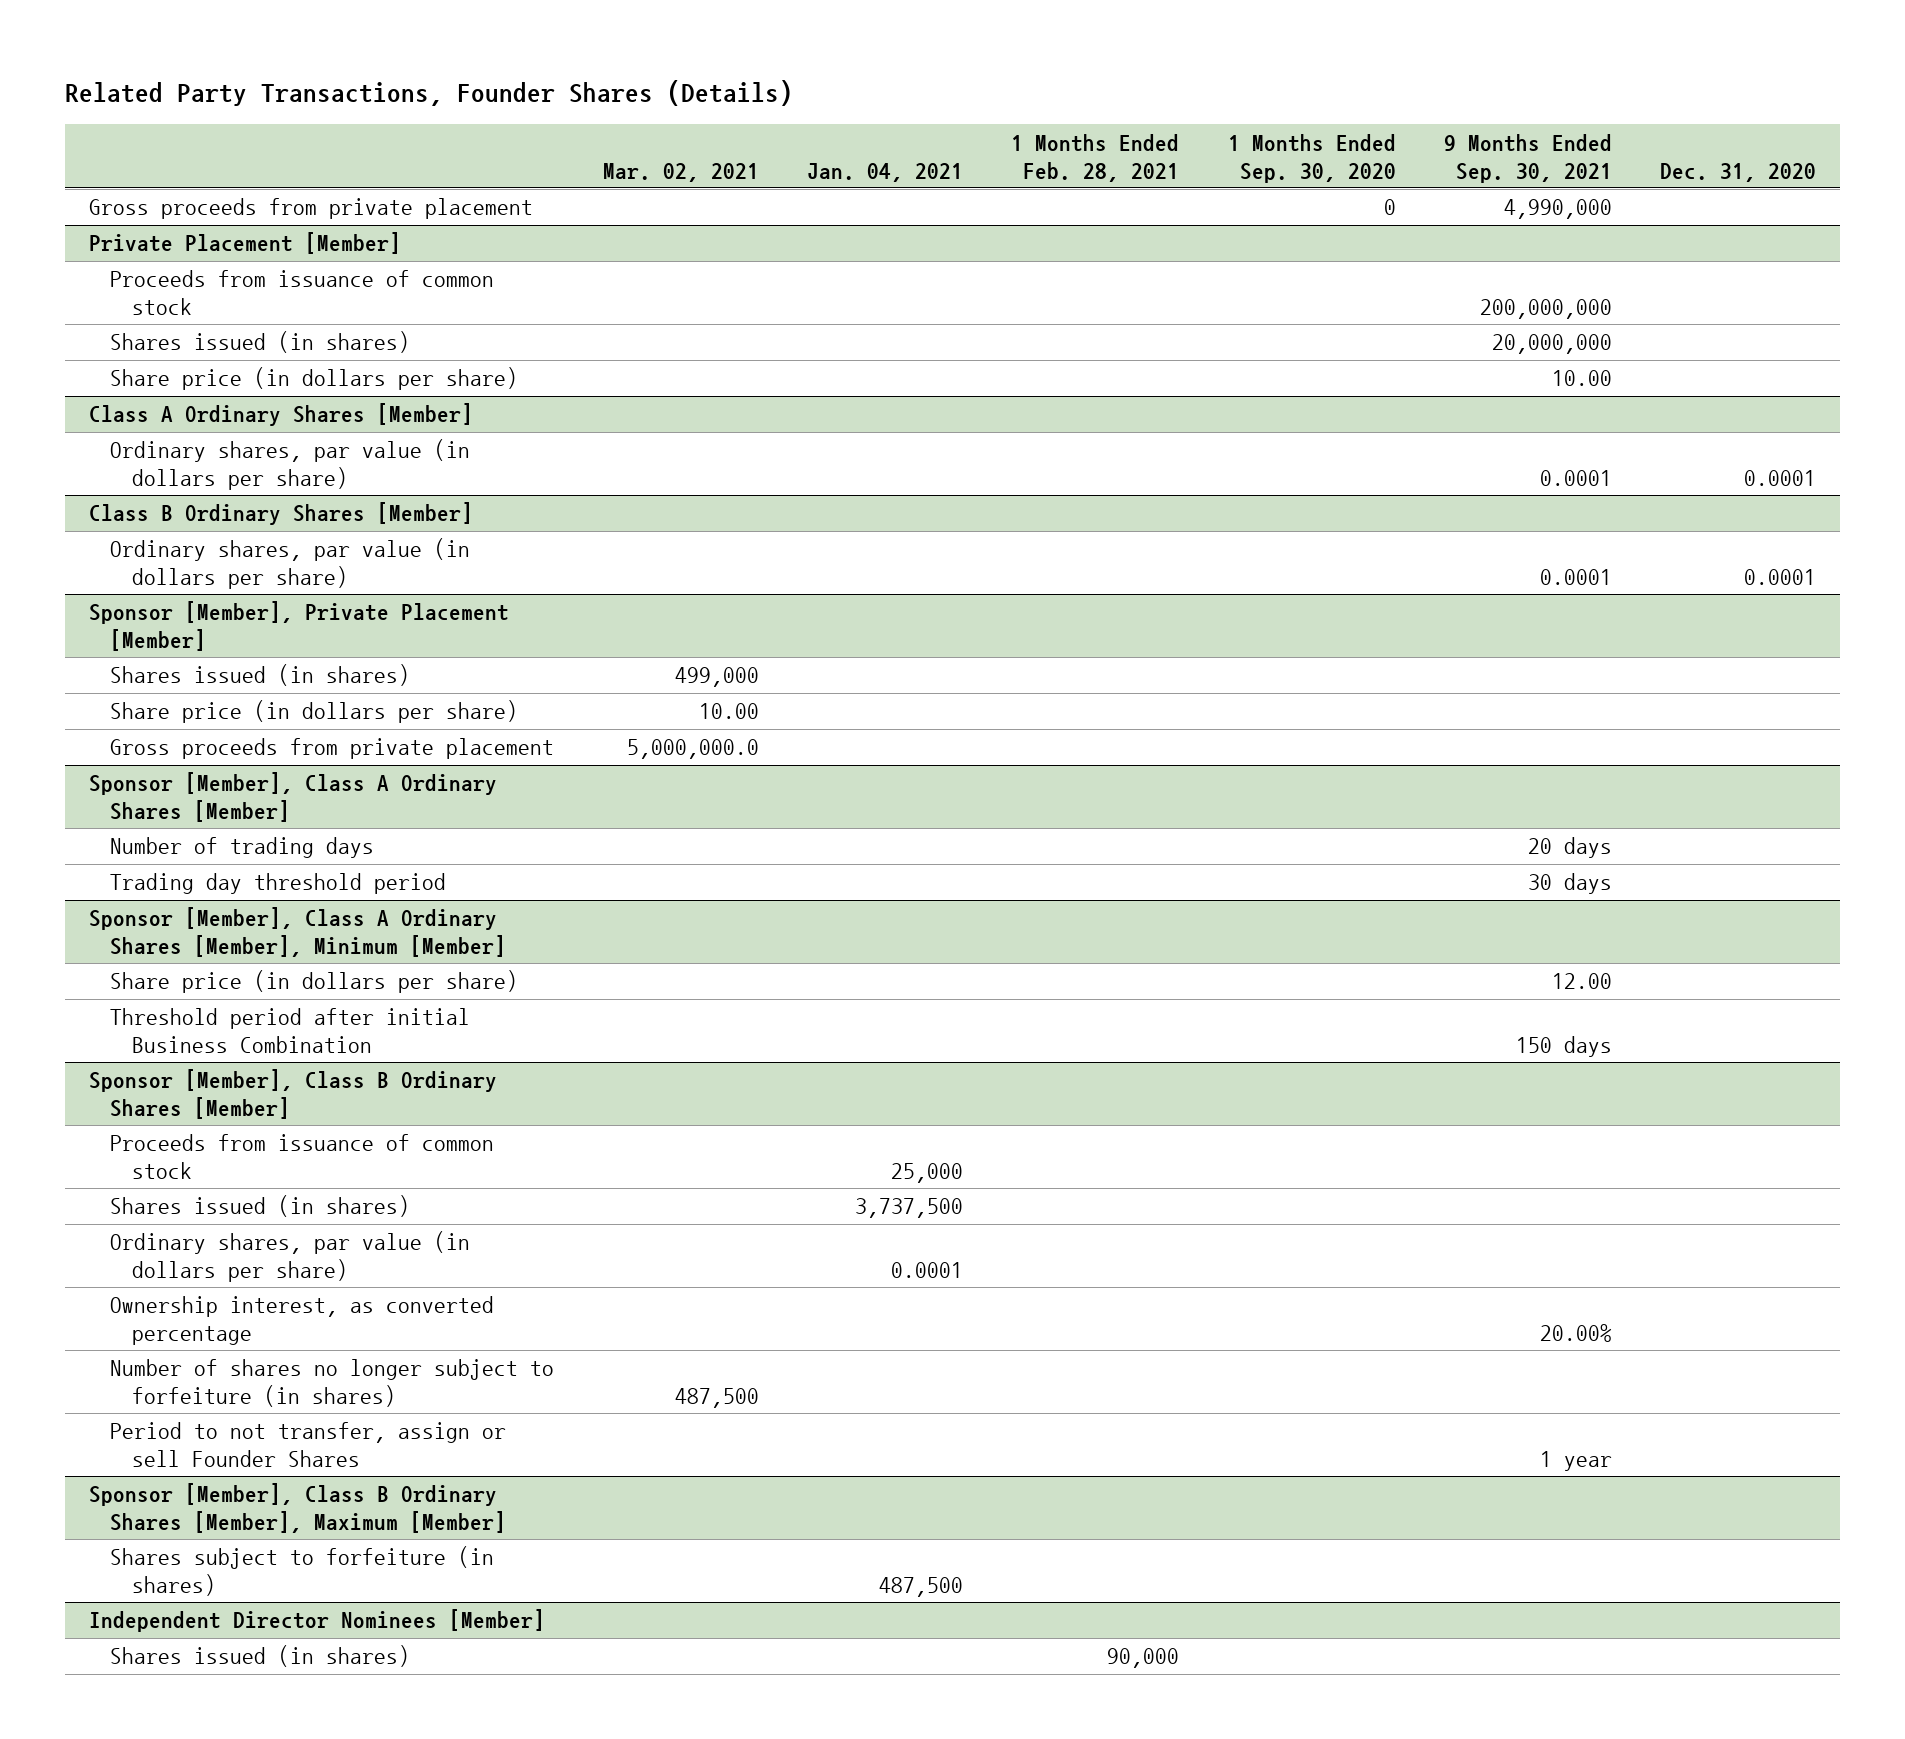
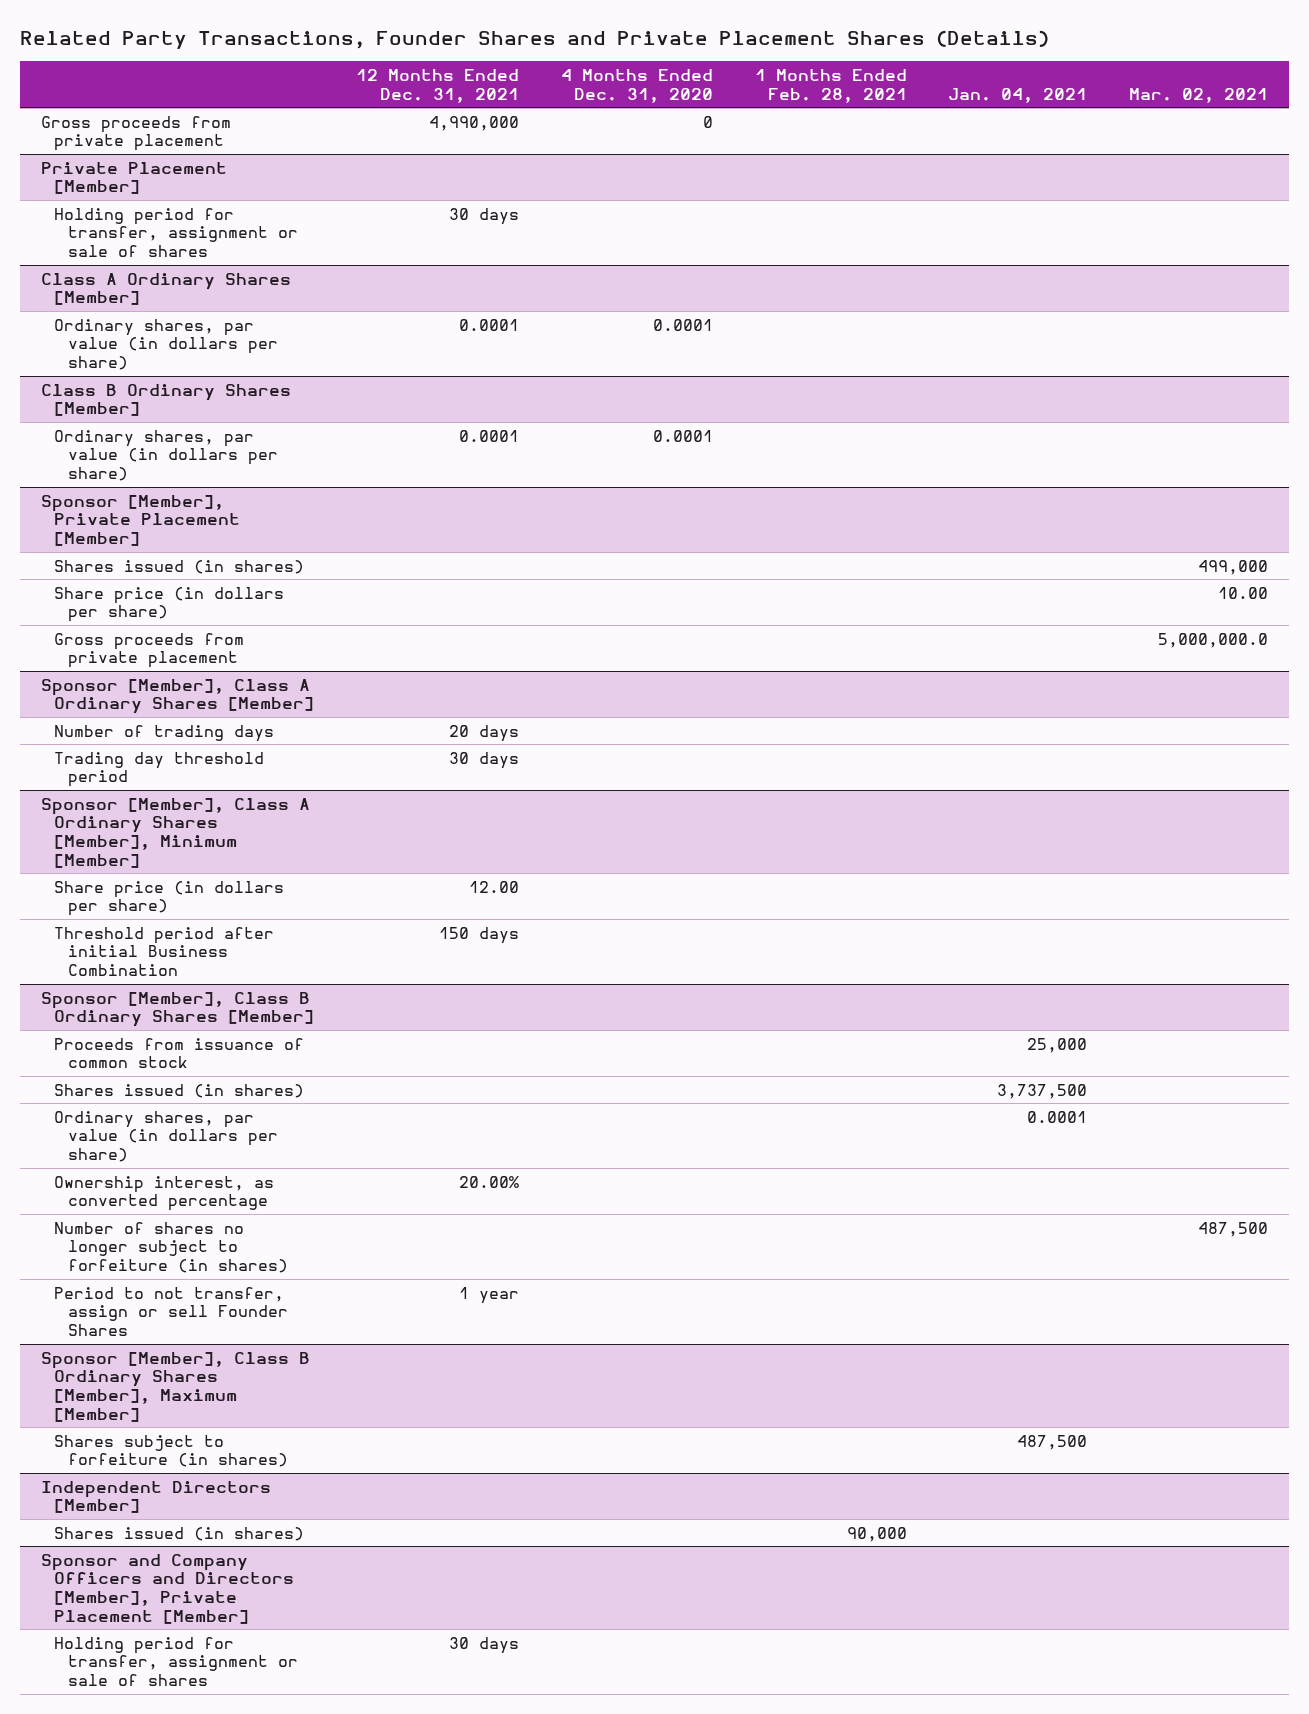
- Related Party Transactions, Founder Shares (Details)
+ Related Party Transactions, Founder Shares and Private Placement Shares (Details)
- | Mar. 02, 2021 | Jan. 04, 2021 | 1 Months Ended Feb. 28, 2021 | 1 Months Ended Sep. 30, 2020 | 9 Months Ended Sep. 30, 2021 | Dec. 31, 2020
+ | 12 Months Ended Dec. 31, 2021 | 4 Months Ended Dec. 31, 2020 | 1 Months Ended Feb. 28, 2021 | Jan. 04, 2021 | Mar. 02, 2021
@ Private Placement [Member]
- Proceeds from issuance of common stock | | | | | 200,000,000 |
- Shares issued (in shares) | | | | | 20,000,000 |
- Share price (in dollars per share) | | | | | 10.00 |
+ Holding period for transfer, assignment or sale of shares | 30 days | | | |
- Independent Director Nominees [Member]
+ Independent Directors [Member]
+ Sponsor and Company Officers and Directors [Member], Private Placement [Member]
+ Holding period for transfer, assignment or sale of shares | 30 days | | | |

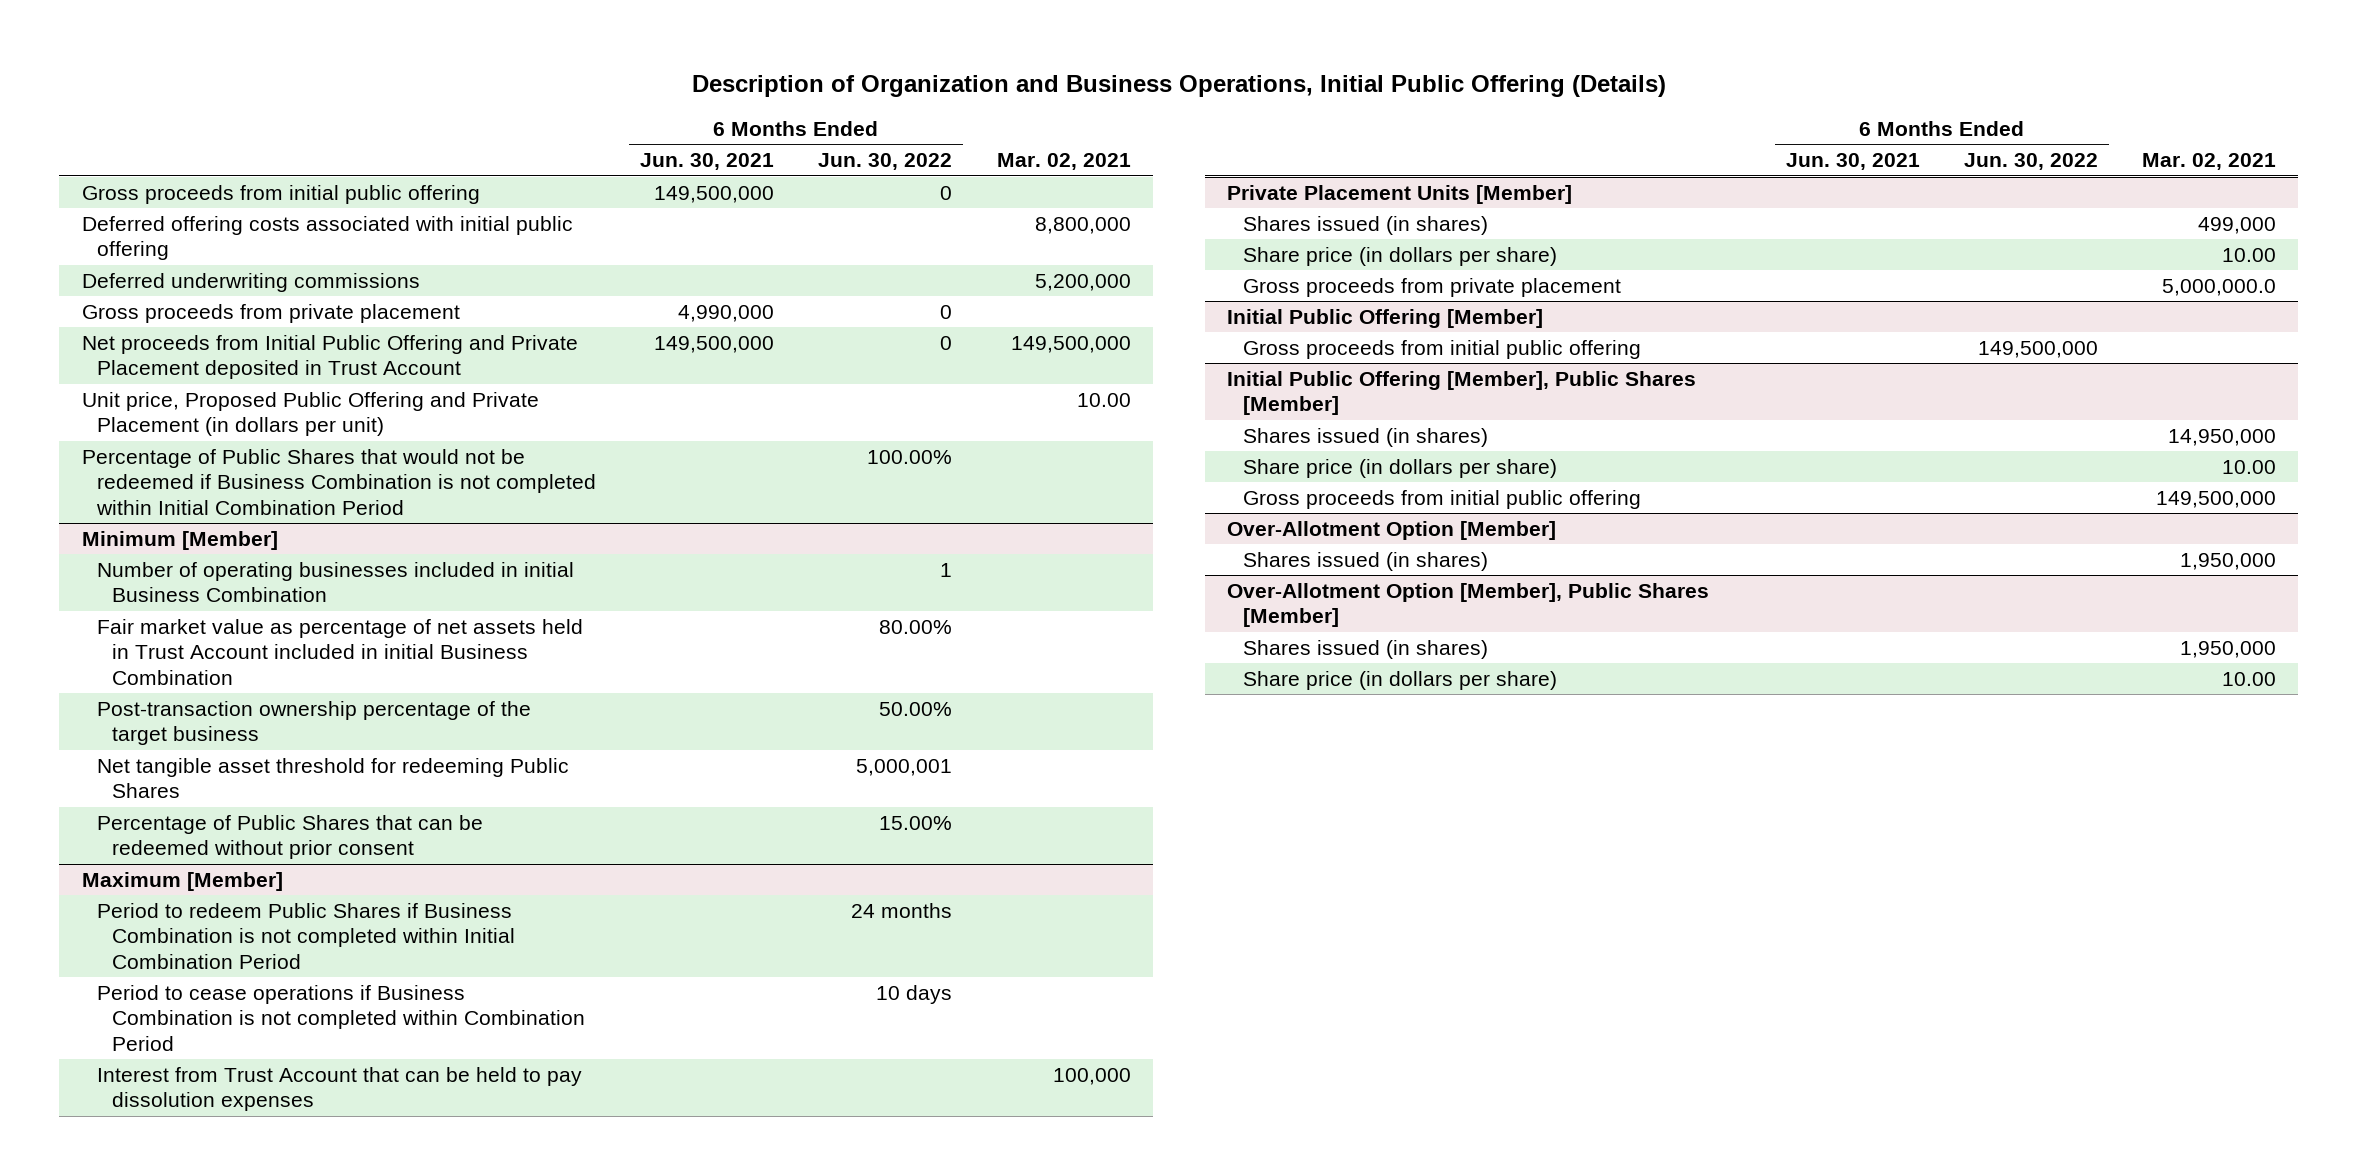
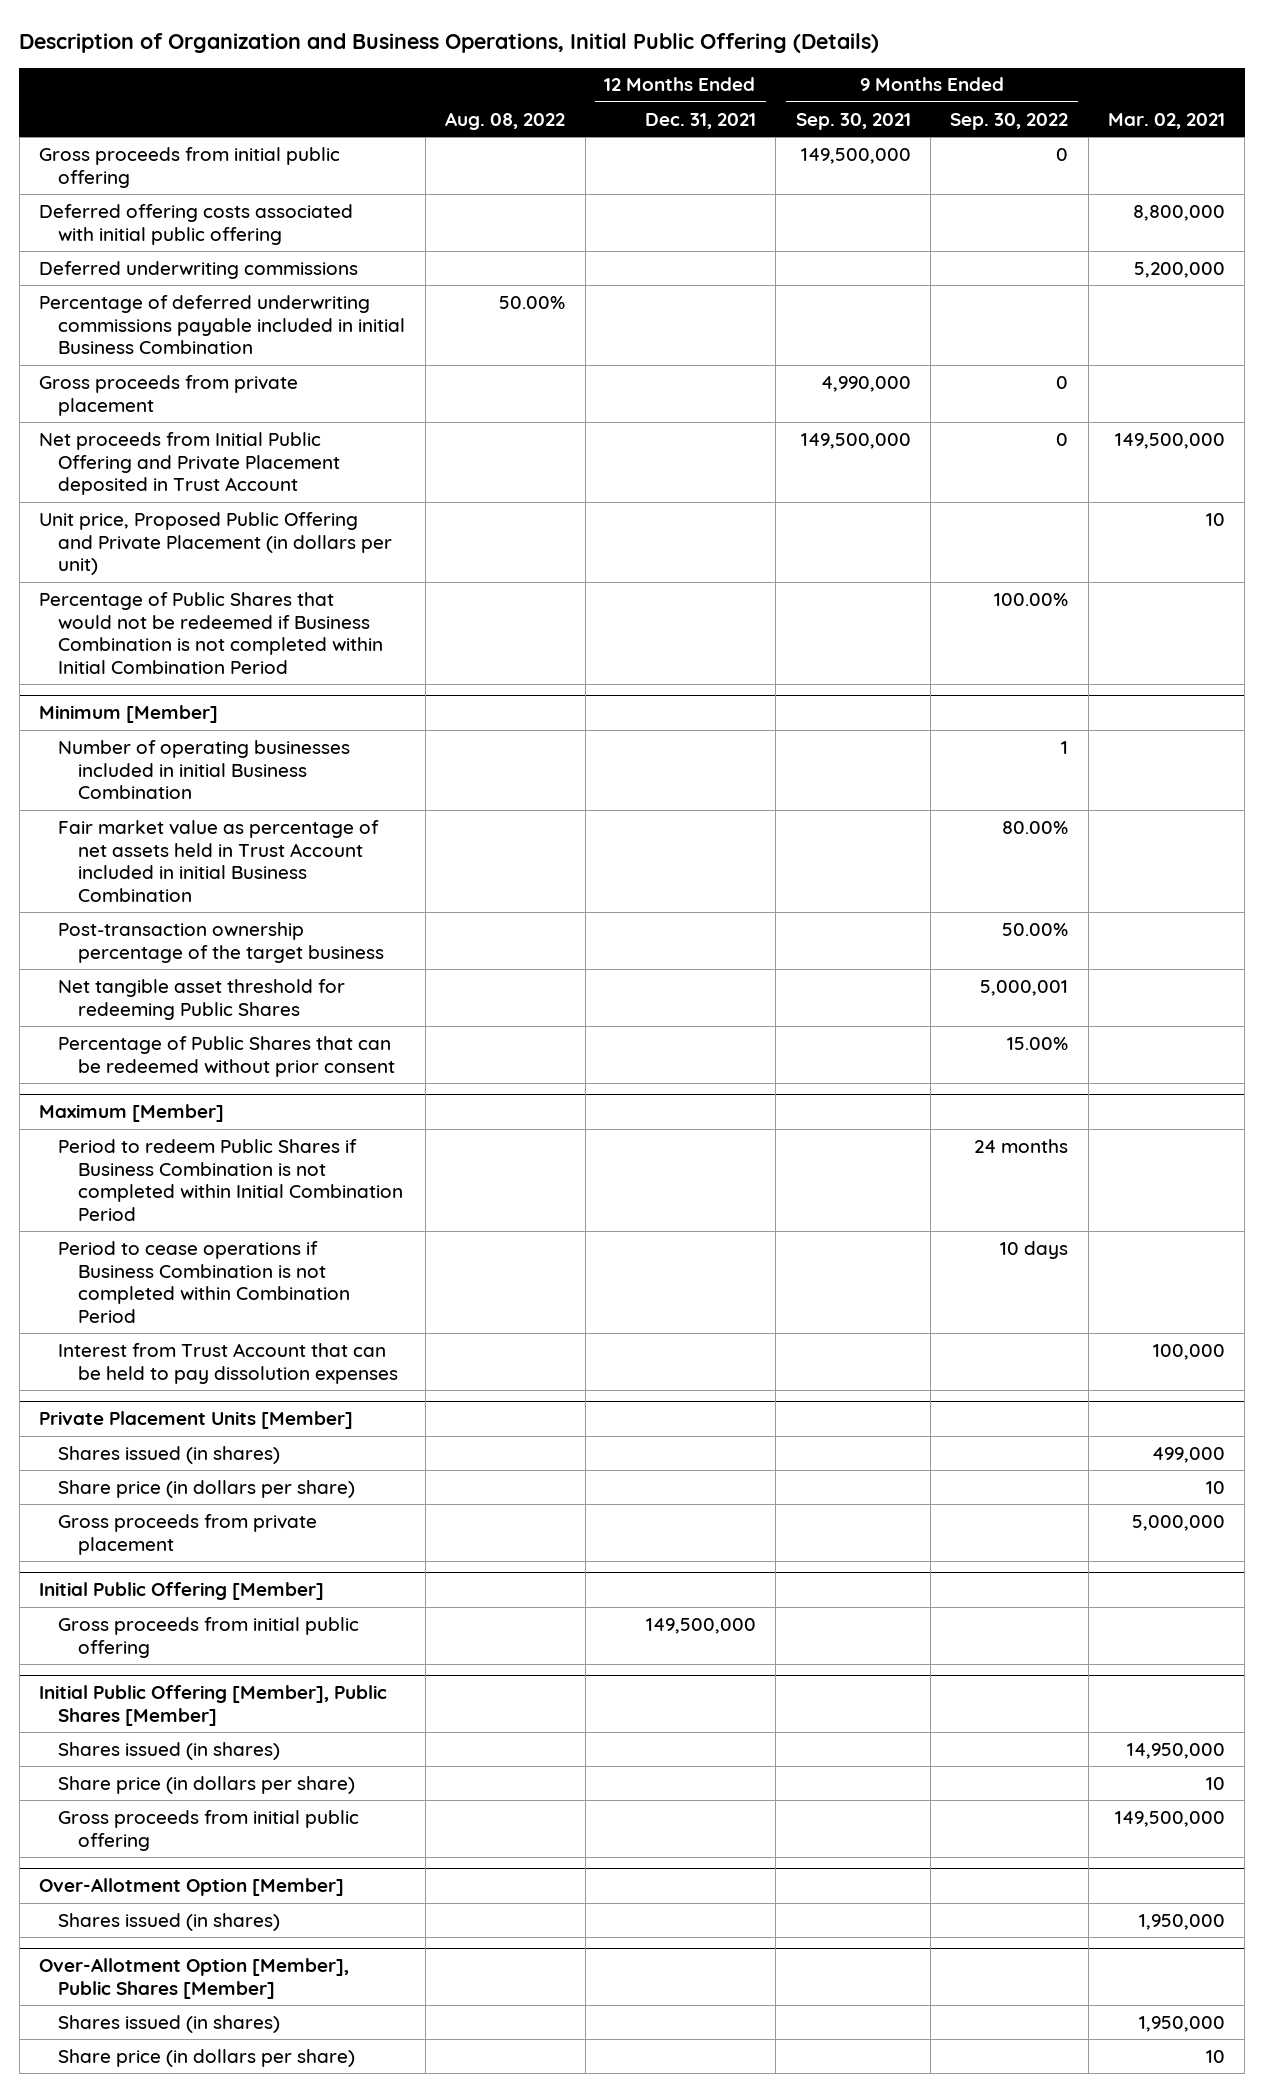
- | 6 Months Ended Jun. 30, 2021 | 6 Months Ended Jun. 30, 2022 | Mar. 02, 2021
+ | Aug. 08, 2022 | 12 Months Ended Dec. 31, 2021 | 9 Months Ended Sep. 30, 2021 | 9 Months Ended Sep. 30, 2022 | Mar. 02, 2021
+ Percentage of deferred underwriting commissions payable included in initial Business Combination | 50.00% | | | |
- Unit price, Proposed Public Offering and Private Placement (in dollars per unit) | | | 10.00
+ Unit price, Proposed Public Offering and Private Placement (in dollars per unit) | | | | | 10
@ Private Placement Units [Member]
- Share price (in dollars per share) | | | 10.00
- Gross proceeds from private placement | | | 5,000,000.0
+ Share price (in dollars per share) | | | | | 10
+ Gross proceeds from private placement | | | | | 5,000,000
@ Initial Public Offering [Member], Public Shares [Member]
- Share price (in dollars per share) | | | 10.00
+ Share price (in dollars per share) | | | | | 10
@ Over-Allotment Option [Member], Public Shares [Member]
- Share price (in dollars per share) | | | 10.00
+ Share price (in dollars per share) | | | | | 10

